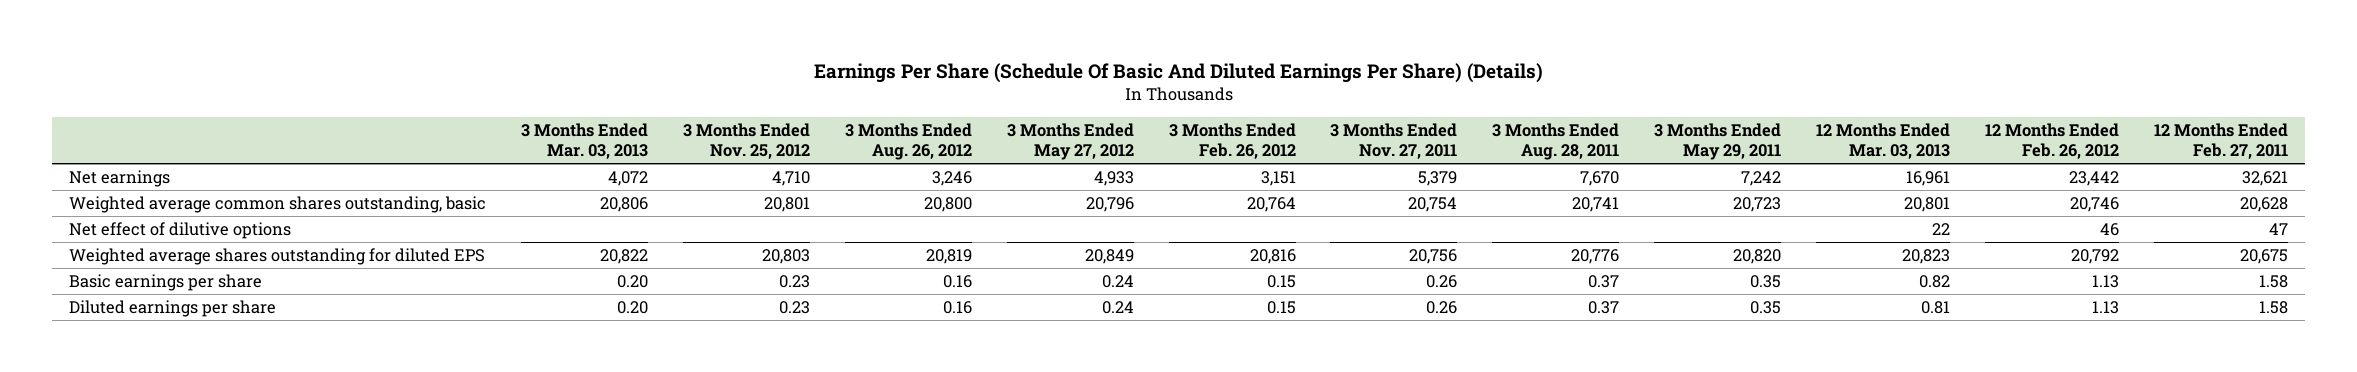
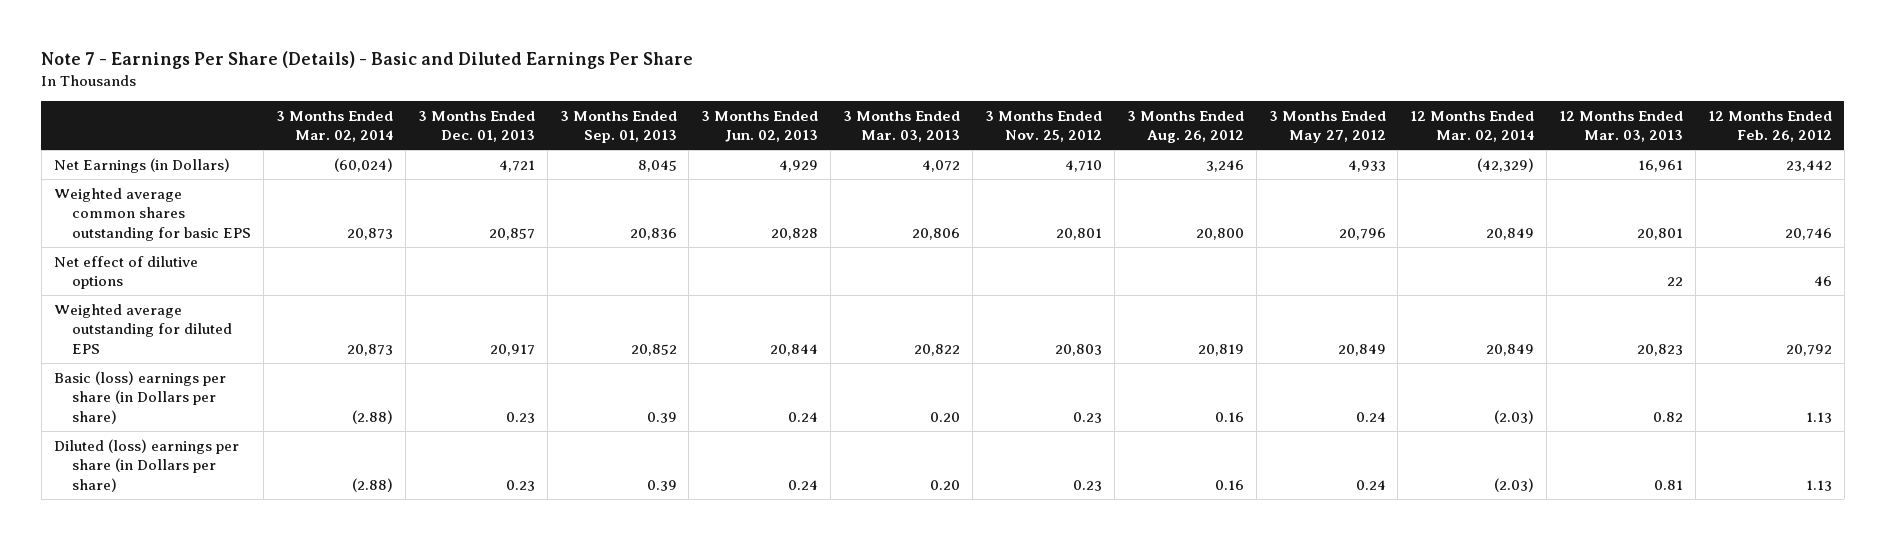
- Earnings Per Share (Schedule Of Basic And Diluted Earnings Per Share) (Details)
+ Note 7 - Earnings Per Share (Details) - Basic and Diluted Earnings Per Share
- | 3 Months Ended Mar. 03, 2013 | 3 Months Ended Nov. 25, 2012 | 3 Months Ended Aug. 26, 2012 | 3 Months Ended May 27, 2012 | 3 Months Ended Feb. 26, 2012 | 3 Months Ended Nov. 27, 2011 | 3 Months Ended Aug. 28, 2011 | 3 Months Ended May 29, 2011 | 12 Months Ended Mar. 03, 2013 | 12 Months Ended Feb. 26, 2012 | 12 Months Ended Feb. 27, 2011
+ | 3 Months Ended Mar. 02, 2014 | 3 Months Ended Dec. 01, 2013 | 3 Months Ended Sep. 01, 2013 | 3 Months Ended Jun. 02, 2013 | 3 Months Ended Mar. 03, 2013 | 3 Months Ended Nov. 25, 2012 | 3 Months Ended Aug. 26, 2012 | 3 Months Ended May 27, 2012 | 12 Months Ended Mar. 02, 2014 | 12 Months Ended Mar. 03, 2013 | 12 Months Ended Feb. 26, 2012
- Net earnings | 4,072 | 4,710 | 3,246 | 4,933 | 3,151 | 5,379 | 7,670 | 7,242 | 16,961 | 23,442 | 32,621
- Weighted average common shares outstanding, basic | 20,806 | 20,801 | 20,800 | 20,796 | 20,764 | 20,754 | 20,741 | 20,723 | 20,801 | 20,746 | 20,628
+ Net Earnings (in Dollars) | (60,024) | 4,721 | 8,045 | 4,929 | 4,072 | 4,710 | 3,246 | 4,933 | (42,329) | 16,961 | 23,442
+ Weighted average common shares outstanding for basic EPS | 20,873 | 20,857 | 20,836 | 20,828 | 20,806 | 20,801 | 20,800 | 20,796 | 20,849 | 20,801 | 20,746
- Weighted average shares outstanding for diluted EPS | 20,822 | 20,803 | 20,819 | 20,849 | 20,816 | 20,756 | 20,776 | 20,820 | 20,823 | 20,792 | 20,675
- Basic earnings per share | 0.20 | 0.23 | 0.16 | 0.24 | 0.15 | 0.26 | 0.37 | 0.35 | 0.82 | 1.13 | 1.58
- Diluted earnings per share | 0.20 | 0.23 | 0.16 | 0.24 | 0.15 | 0.26 | 0.37 | 0.35 | 0.81 | 1.13 | 1.58
+ Weighted average outstanding for diluted EPS | 20,873 | 20,917 | 20,852 | 20,844 | 20,822 | 20,803 | 20,819 | 20,849 | 20,849 | 20,823 | 20,792
+ Basic (loss) earnings per share (in Dollars per share) | (2.88) | 0.23 | 0.39 | 0.24 | 0.20 | 0.23 | 0.16 | 0.24 | (2.03) | 0.82 | 1.13
+ Diluted (loss) earnings per share (in Dollars per share) | (2.88) | 0.23 | 0.39 | 0.24 | 0.20 | 0.23 | 0.16 | 0.24 | (2.03) | 0.81 | 1.13

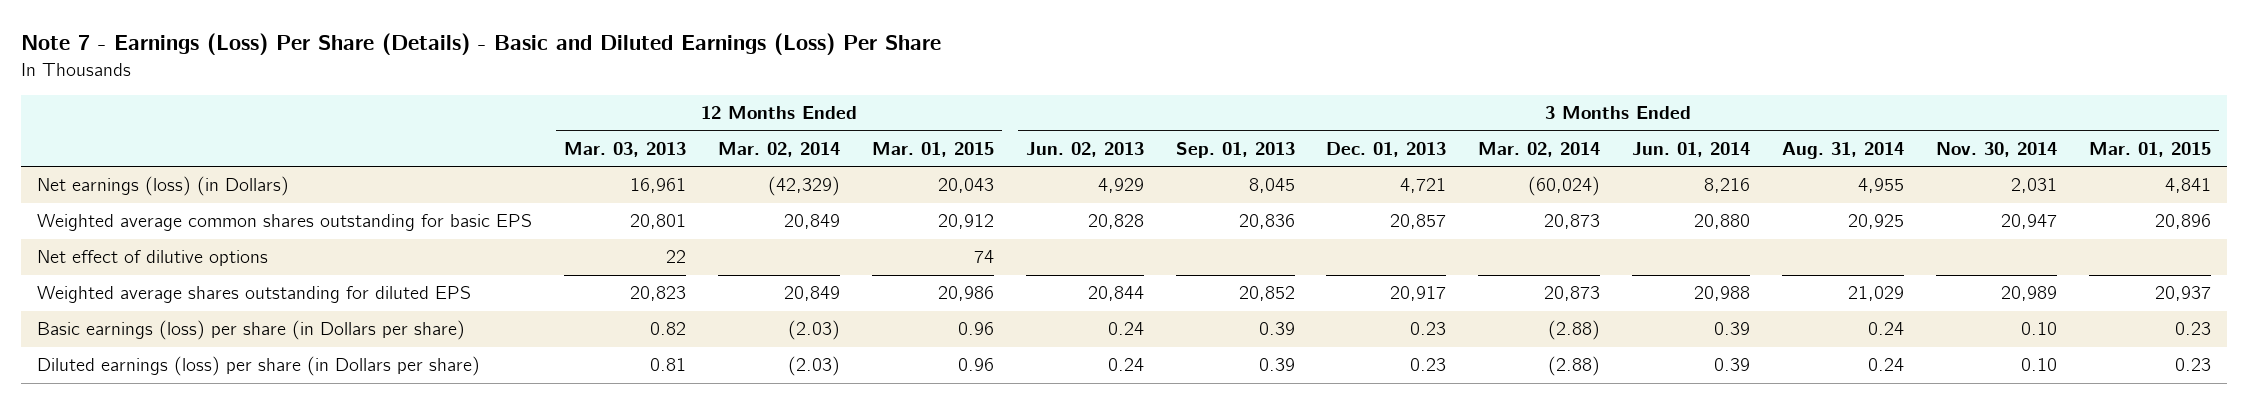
- Note 7 - Earnings Per Share (Details) - Basic and Diluted Earnings Per Share
+ Note 7 - Earnings (Loss) Per Share (Details) - Basic and Diluted Earnings (Loss) Per Share
- | 3 Months Ended Mar. 02, 2014 | 3 Months Ended Dec. 01, 2013 | 3 Months Ended Sep. 01, 2013 | 3 Months Ended Jun. 02, 2013 | 3 Months Ended Mar. 03, 2013 | 3 Months Ended Nov. 25, 2012 | 3 Months Ended Aug. 26, 2012 | 3 Months Ended May 27, 2012 | 12 Months Ended Mar. 02, 2014 | 12 Months Ended Mar. 03, 2013 | 12 Months Ended Feb. 26, 2012
+ | 12 Months Ended Mar. 03, 2013 | 12 Months Ended Mar. 02, 2014 | 12 Months Ended Mar. 01, 2015 | 3 Months Ended Jun. 02, 2013 | 3 Months Ended Sep. 01, 2013 | 3 Months Ended Dec. 01, 2013 | 3 Months Ended Mar. 02, 2014 | 3 Months Ended Jun. 01, 2014 | 3 Months Ended Aug. 31, 2014 | 3 Months Ended Nov. 30, 2014 | 3 Months Ended Mar. 01, 2015
- Net Earnings (in Dollars) | (60,024) | 4,721 | 8,045 | 4,929 | 4,072 | 4,710 | 3,246 | 4,933 | (42,329) | 16,961 | 23,442
+ Net earnings (loss) (in Dollars) | 16,961 | (42,329) | 20,043 | 4,929 | 8,045 | 4,721 | (60,024) | 8,216 | 4,955 | 2,031 | 4,841
- Weighted average outstanding for diluted EPS | 20,873 | 20,917 | 20,852 | 20,844 | 20,822 | 20,803 | 20,819 | 20,849 | 20,849 | 20,823 | 20,792
- Basic (loss) earnings per share (in Dollars per share) | (2.88) | 0.23 | 0.39 | 0.24 | 0.20 | 0.23 | 0.16 | 0.24 | (2.03) | 0.82 | 1.13
- Diluted (loss) earnings per share (in Dollars per share) | (2.88) | 0.23 | 0.39 | 0.24 | 0.20 | 0.23 | 0.16 | 0.24 | (2.03) | 0.81 | 1.13
+ Weighted average shares outstanding for diluted EPS | 20,823 | 20,849 | 20,986 | 20,844 | 20,852 | 20,917 | 20,873 | 20,988 | 21,029 | 20,989 | 20,937
+ Basic earnings (loss) per share (in Dollars per share) | 0.82 | (2.03) | 0.96 | 0.24 | 0.39 | 0.23 | (2.88) | 0.39 | 0.24 | 0.10 | 0.23
+ Diluted earnings (loss) per share (in Dollars per share) | 0.81 | (2.03) | 0.96 | 0.24 | 0.39 | 0.23 | (2.88) | 0.39 | 0.24 | 0.10 | 0.23

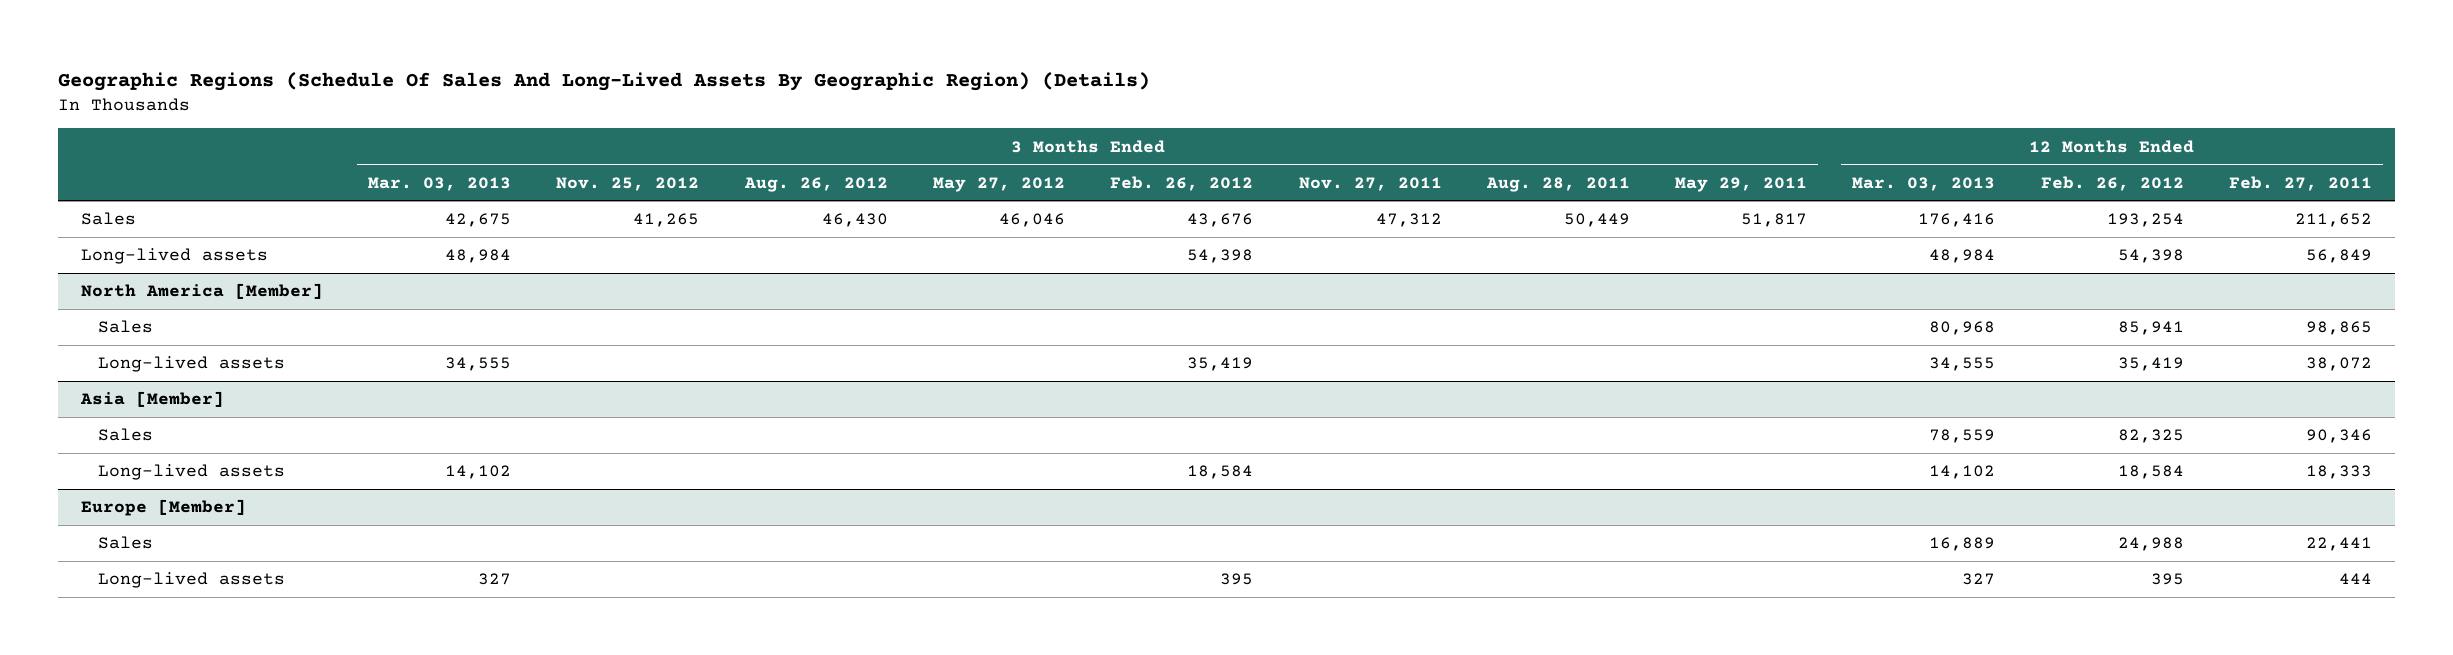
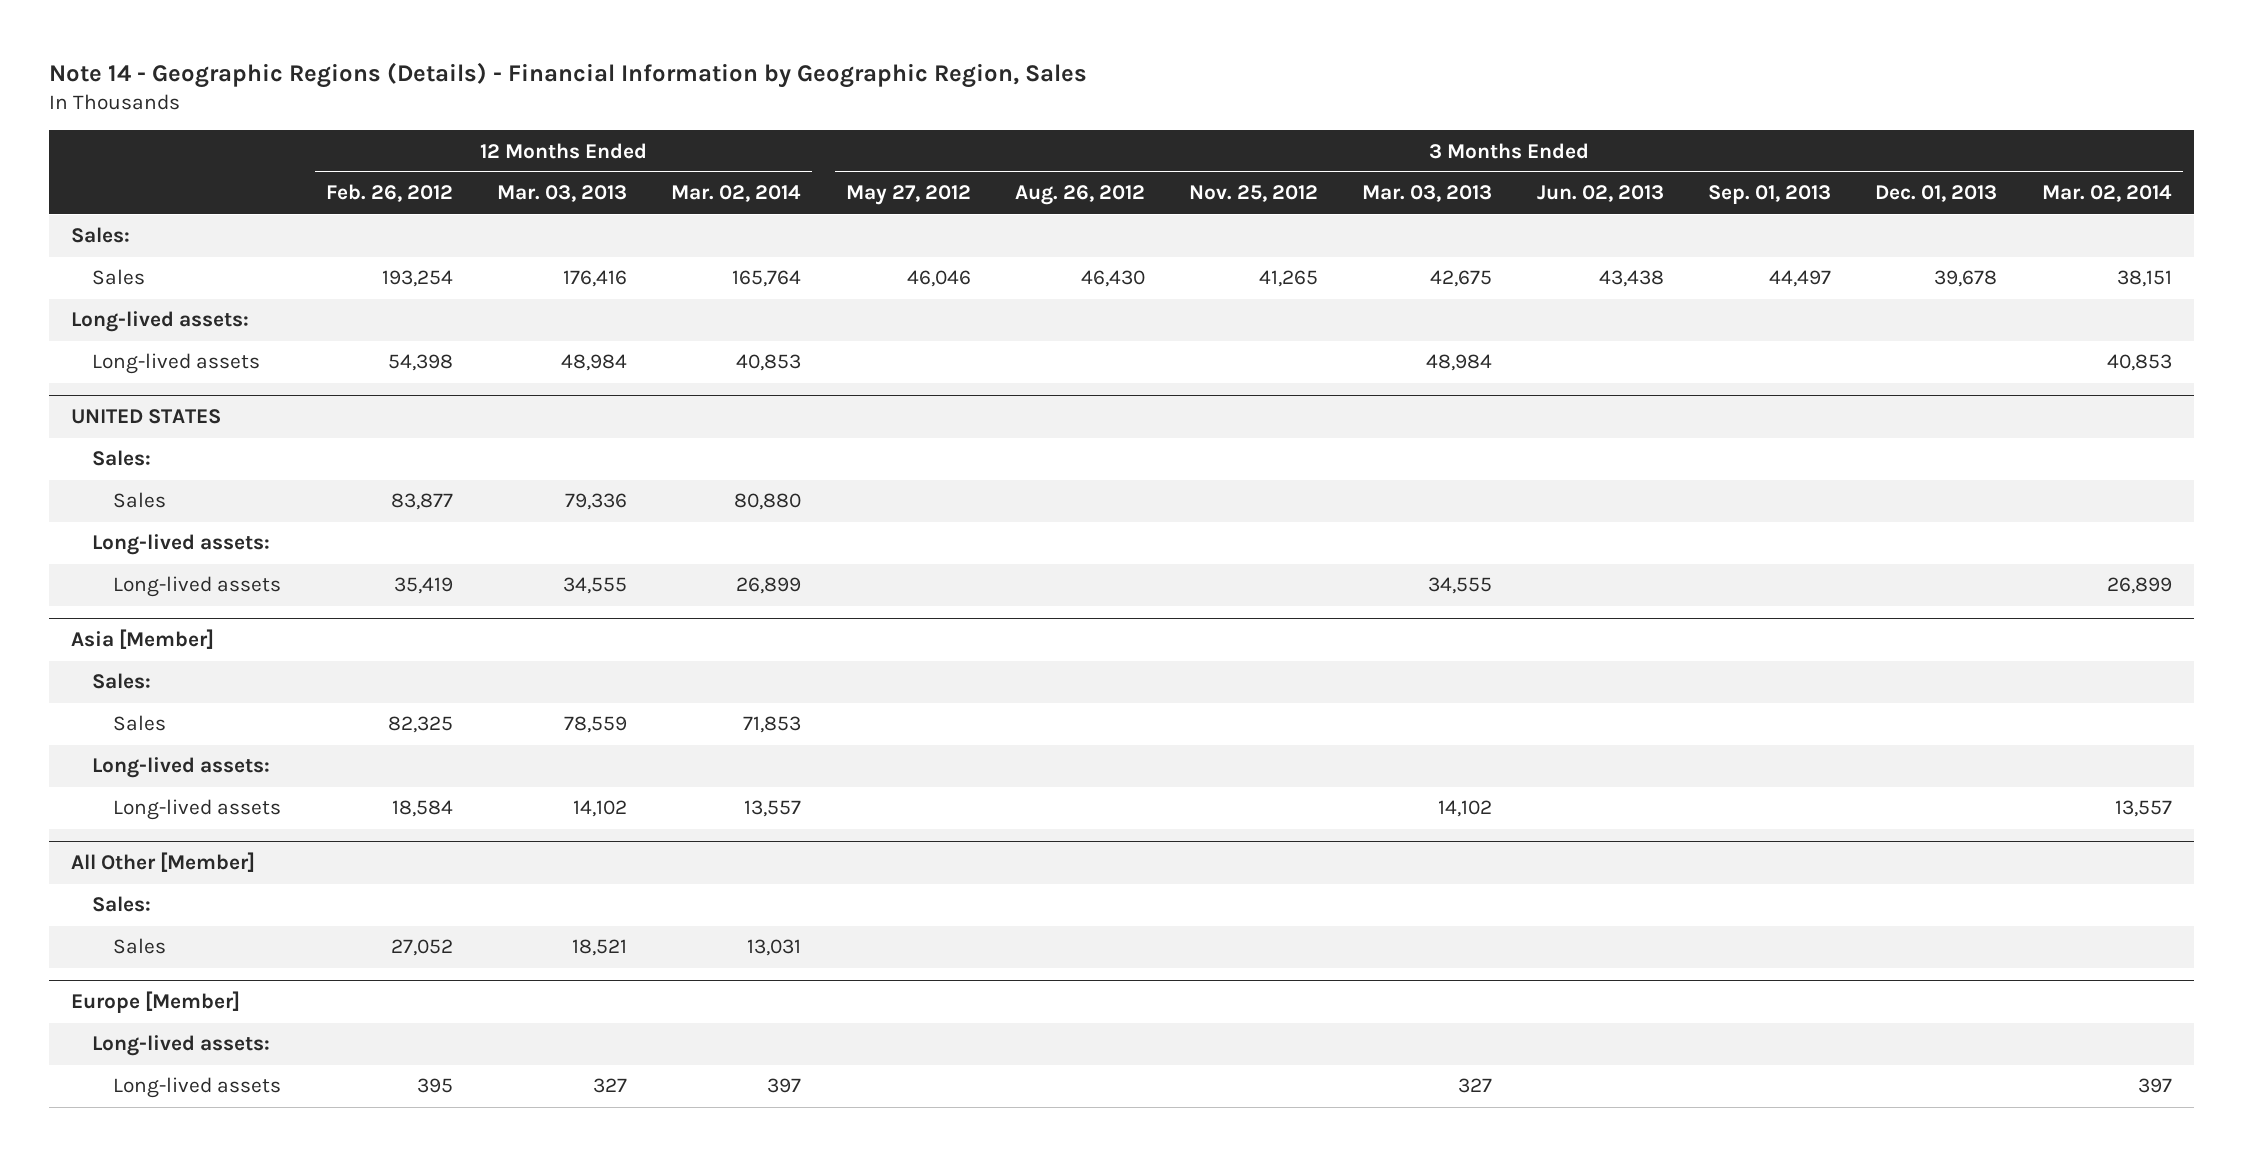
- Geographic Regions (Schedule Of Sales And Long-Lived Assets By Geographic Region) (Details)
+ Note 14 - Geographic Regions (Details) - Financial Information by Geographic Region, Sales
- | 3 Months Ended Mar. 03, 2013 | 3 Months Ended Nov. 25, 2012 | 3 Months Ended Aug. 26, 2012 | 3 Months Ended May 27, 2012 | 3 Months Ended Feb. 26, 2012 | 3 Months Ended Nov. 27, 2011 | 3 Months Ended Aug. 28, 2011 | 3 Months Ended May 29, 2011 | 12 Months Ended Mar. 03, 2013 | 12 Months Ended Feb. 26, 2012 | 12 Months Ended Feb. 27, 2011
+ | 12 Months Ended Feb. 26, 2012 | 12 Months Ended Mar. 03, 2013 | 12 Months Ended Mar. 02, 2014 | 3 Months Ended May 27, 2012 | 3 Months Ended Aug. 26, 2012 | 3 Months Ended Nov. 25, 2012 | 3 Months Ended Mar. 03, 2013 | 3 Months Ended Jun. 02, 2013 | 3 Months Ended Sep. 01, 2013 | 3 Months Ended Dec. 01, 2013 | 3 Months Ended Mar. 02, 2014
+ Sales:
+ Long-lived assets:
- North America [Member]
- Sales | | | | | | | | | 80,968 | 85,941 | 98,865
+ UNITED STATES
+ Sales:
+ Sales | 83,877 | 79,336 | 80,880 | | | | | | | |
+ Long-lived assets:
@ Asia [Member]
+ Sales:
+ Long-lived assets:
+ All Other [Member]
+ Sales:
+ Sales | 27,052 | 18,521 | 13,031 | | | | | | | |
@ Europe [Member]
- Sales | | | | | | | | | 16,889 | 24,988 | 22,441
+ Long-lived assets:

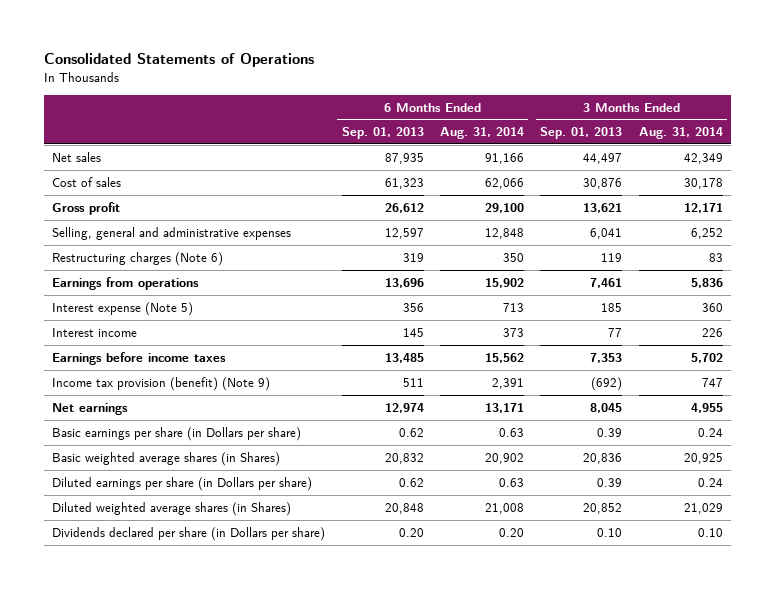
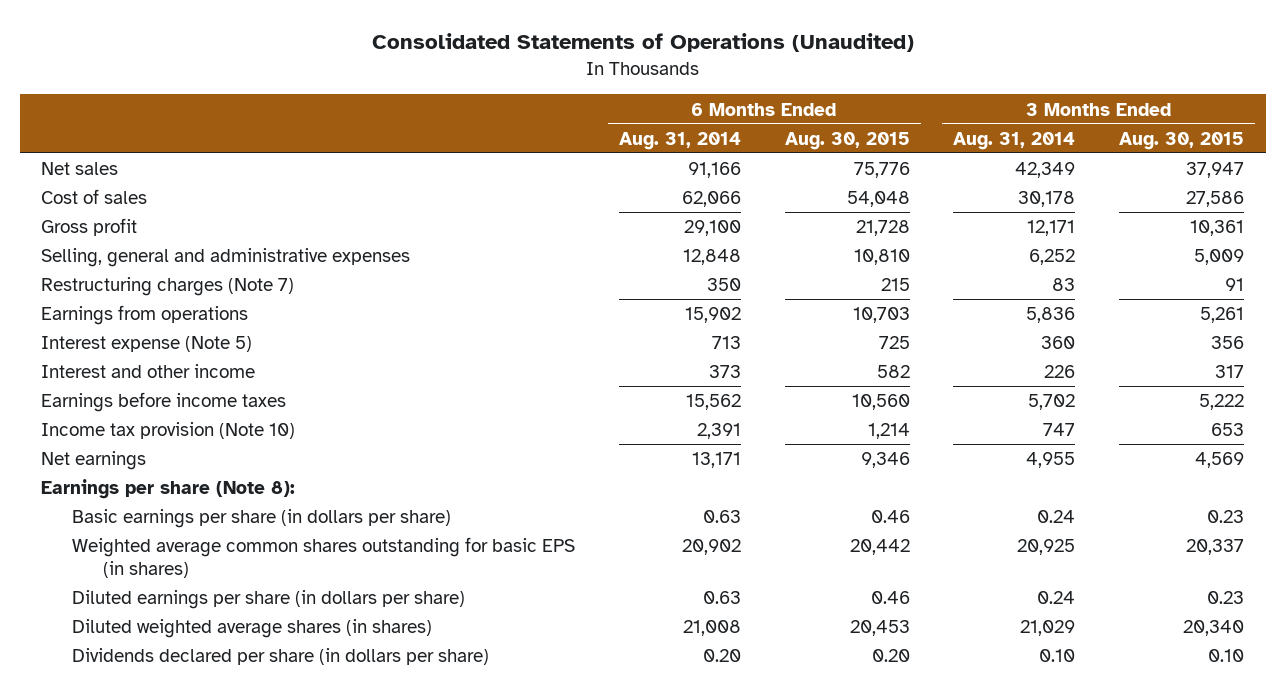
- Consolidated Statements of Operations
+ Consolidated Statements of Operations (Unaudited)
- | 6 Months Ended Sep. 01, 2013 | 6 Months Ended Aug. 31, 2014 | 3 Months Ended Sep. 01, 2013 | 3 Months Ended Aug. 31, 2014
+ | 6 Months Ended Aug. 31, 2014 | 6 Months Ended Aug. 30, 2015 | 3 Months Ended Aug. 31, 2014 | 3 Months Ended Aug. 30, 2015
- Restructuring charges (Note 6) | 319 | 350 | 119 | 83
+ Restructuring charges (Note 7) | 350 | 215 | 83 | 91
- Interest income | 145 | 373 | 77 | 226
+ Interest and other income | 373 | 582 | 226 | 317
- Income tax provision (benefit) (Note 9) | 511 | 2,391 | (692) | 747
+ Income tax provision (Note 10) | 2,391 | 1,214 | 747 | 653
- Basic earnings per share (in Dollars per share) | 0.62 | 0.63 | 0.39 | 0.24
- Basic weighted average shares (in Shares) | 20,832 | 20,902 | 20,836 | 20,925
- Diluted earnings per share (in Dollars per share) | 0.62 | 0.63 | 0.39 | 0.24
- Diluted weighted average shares (in Shares) | 20,848 | 21,008 | 20,852 | 21,029
- Dividends declared per share (in Dollars per share) | 0.20 | 0.20 | 0.10 | 0.10
+ Earnings per share (Note 8):
+ Basic earnings per share (in dollars per share) | 0.63 | 0.46 | 0.24 | 0.23
+ Weighted average common shares outstanding for basic EPS (in shares) | 20,902 | 20,442 | 20,925 | 20,337
+ Diluted earnings per share (in dollars per share) | 0.63 | 0.46 | 0.24 | 0.23
+ Diluted weighted average shares (in shares) | 21,008 | 20,453 | 21,029 | 20,340
+ Dividends declared per share (in dollars per share) | 0.20 | 0.20 | 0.10 | 0.10

